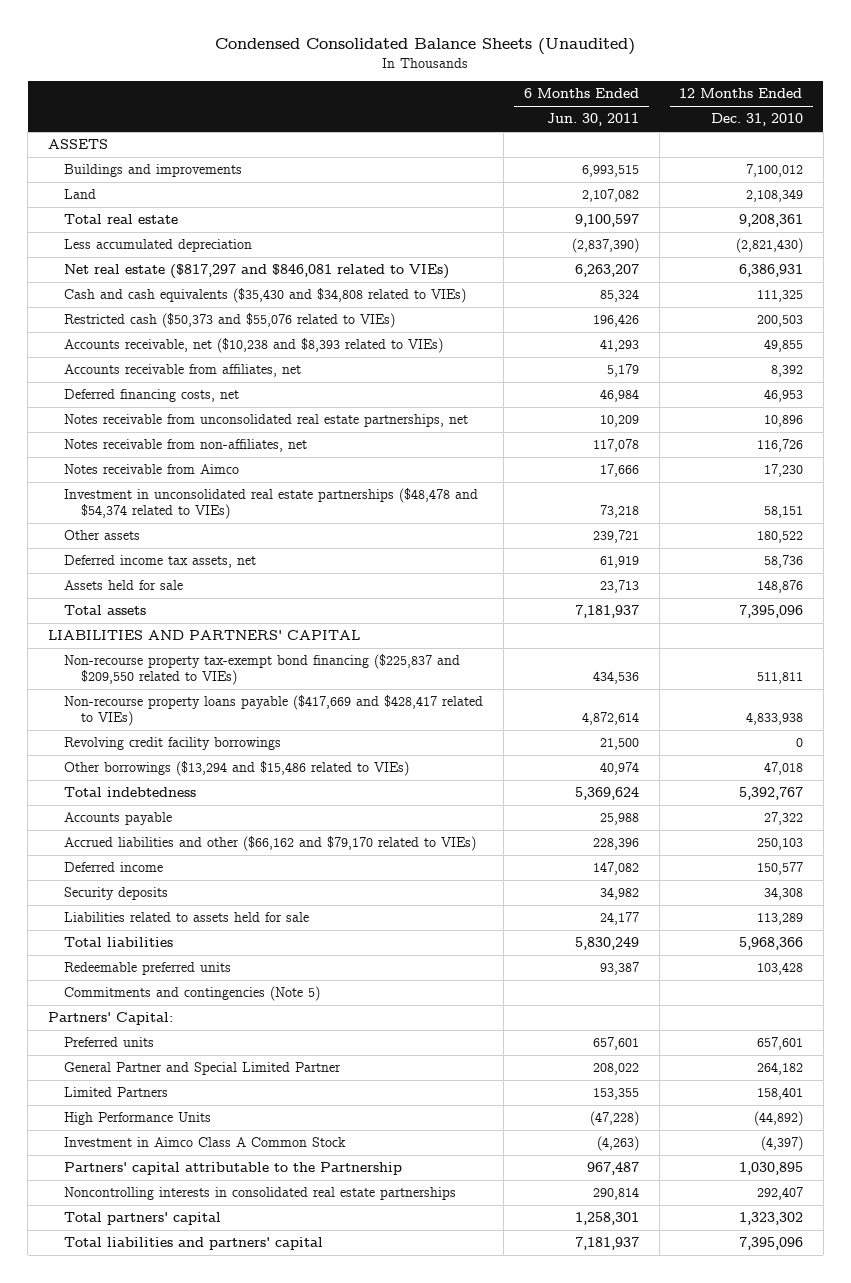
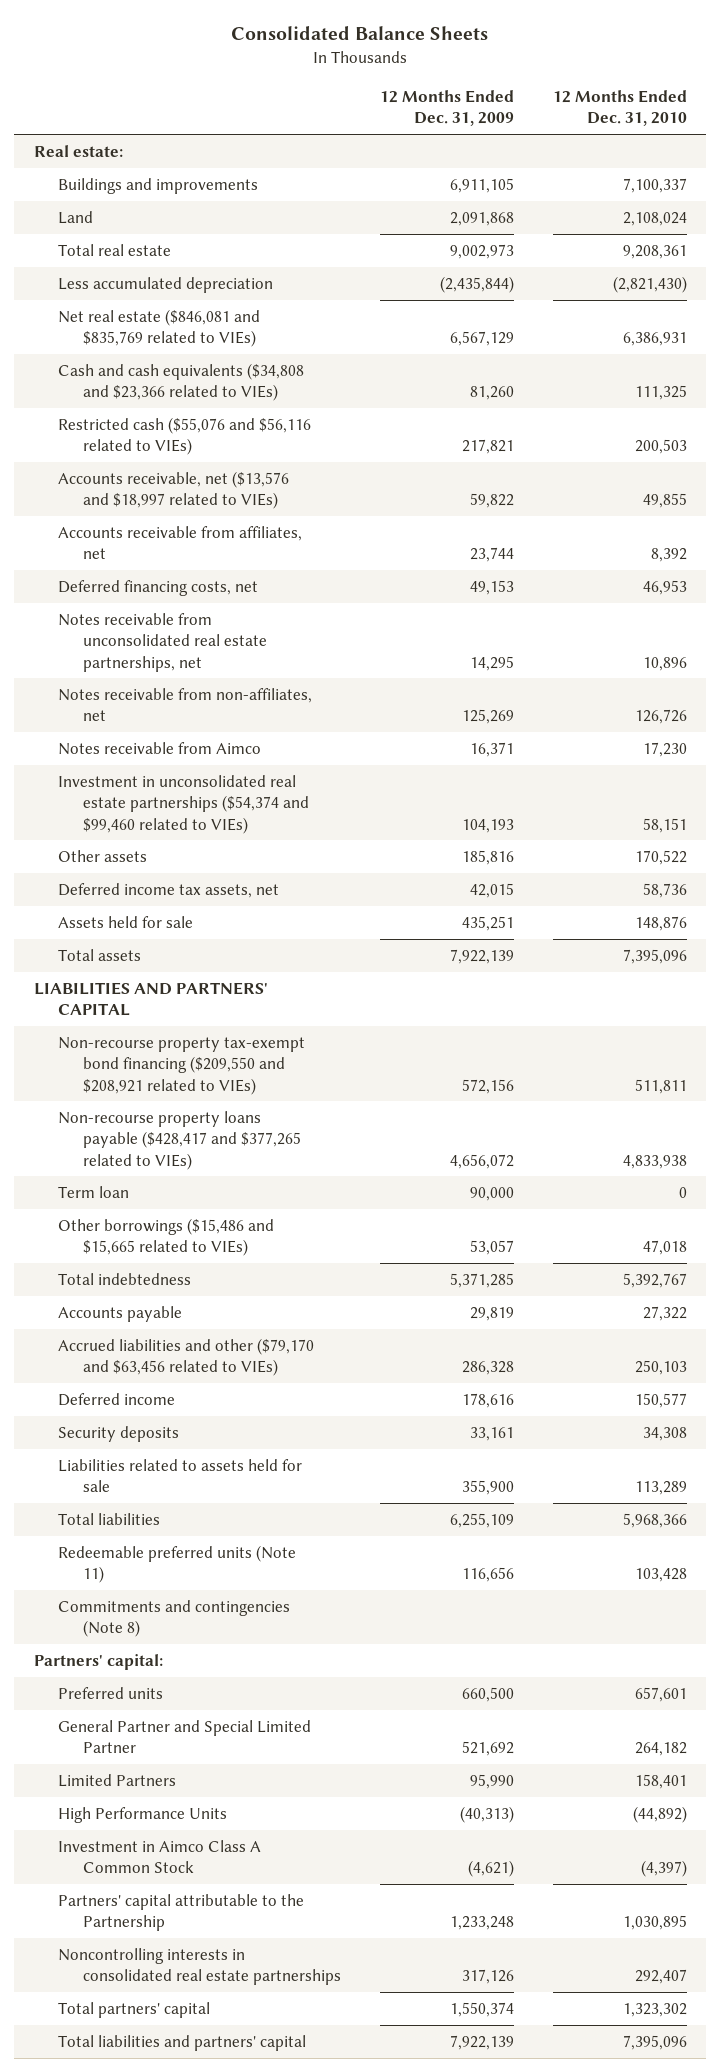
- Condensed Consolidated Balance Sheets (Unaudited)
+ Consolidated Balance Sheets
- | 6 Months Ended Jun. 30, 2011 | 12 Months Ended Dec. 31, 2010
+ | 12 Months Ended Dec. 31, 2009 | 12 Months Ended Dec. 31, 2010
- ASSETS
- Buildings and improvements | 6,993,515 | 7,100,012
- Land | 2,107,082 | 2,108,349
+ Real estate:
+ Buildings and improvements | 6,911,105 | 7,100,337
+ Land | 2,091,868 | 2,108,024
- Net real estate ($817,297 and $846,081 related to VIEs) | 6,263,207 | 6,386,931
- Cash and cash equivalents ($35,430 and $34,808 related to VIEs) | 85,324 | 111,325
- Restricted cash ($50,373 and $55,076 related to VIEs) | 196,426 | 200,503
- Accounts receivable, net ($10,238 and $8,393 related to VIEs) | 41,293 | 49,855
+ Net real estate ($846,081 and $835,769 related to VIEs) | 6,567,129 | 6,386,931
+ Cash and cash equivalents ($34,808 and $23,366 related to VIEs) | 81,260 | 111,325
+ Restricted cash ($55,076 and $56,116 related to VIEs) | 217,821 | 200,503
+ Accounts receivable, net ($13,576 and $18,997 related to VIEs) | 59,822 | 49,855
- Notes receivable from non-affiliates, net | 117,078 | 116,726
+ Notes receivable from non-affiliates, net | 125,269 | 126,726
- Investment in unconsolidated real estate partnerships ($48,478 and $54,374 related to VIEs) | 73,218 | 58,151
- Other assets | 239,721 | 180,522
+ Investment in unconsolidated real estate partnerships ($54,374 and $99,460 related to VIEs) | 104,193 | 58,151
+ Other assets | 185,816 | 170,522
- Non-recourse property tax-exempt bond financing ($225,837 and $209,550 related to VIEs) | 434,536 | 511,811
- Non-recourse property loans payable ($417,669 and $428,417 related to VIEs) | 4,872,614 | 4,833,938
- Revolving credit facility borrowings | 21,500 | 0
- Other borrowings ($13,294 and $15,486 related to VIEs) | 40,974 | 47,018
+ Non-recourse property tax-exempt bond financing ($209,550 and $208,921 related to VIEs) | 572,156 | 511,811
+ Non-recourse property loans payable ($428,417 and $377,265 related to VIEs) | 4,656,072 | 4,833,938
+ Term loan | 90,000 | 0
+ Other borrowings ($15,486 and $15,665 related to VIEs) | 53,057 | 47,018
- Accrued liabilities and other ($66,162 and $79,170 related to VIEs) | 228,396 | 250,103
+ Accrued liabilities and other ($79,170 and $63,456 related to VIEs) | 286,328 | 250,103
- Redeemable preferred units | 93,387 | 103,428
- Commitments and contingencies (Note 5)
- Partners' Capital:
+ Redeemable preferred units (Note 11) | 116,656 | 103,428
+ Commitments and contingencies (Note 8)
+ Partners' capital:

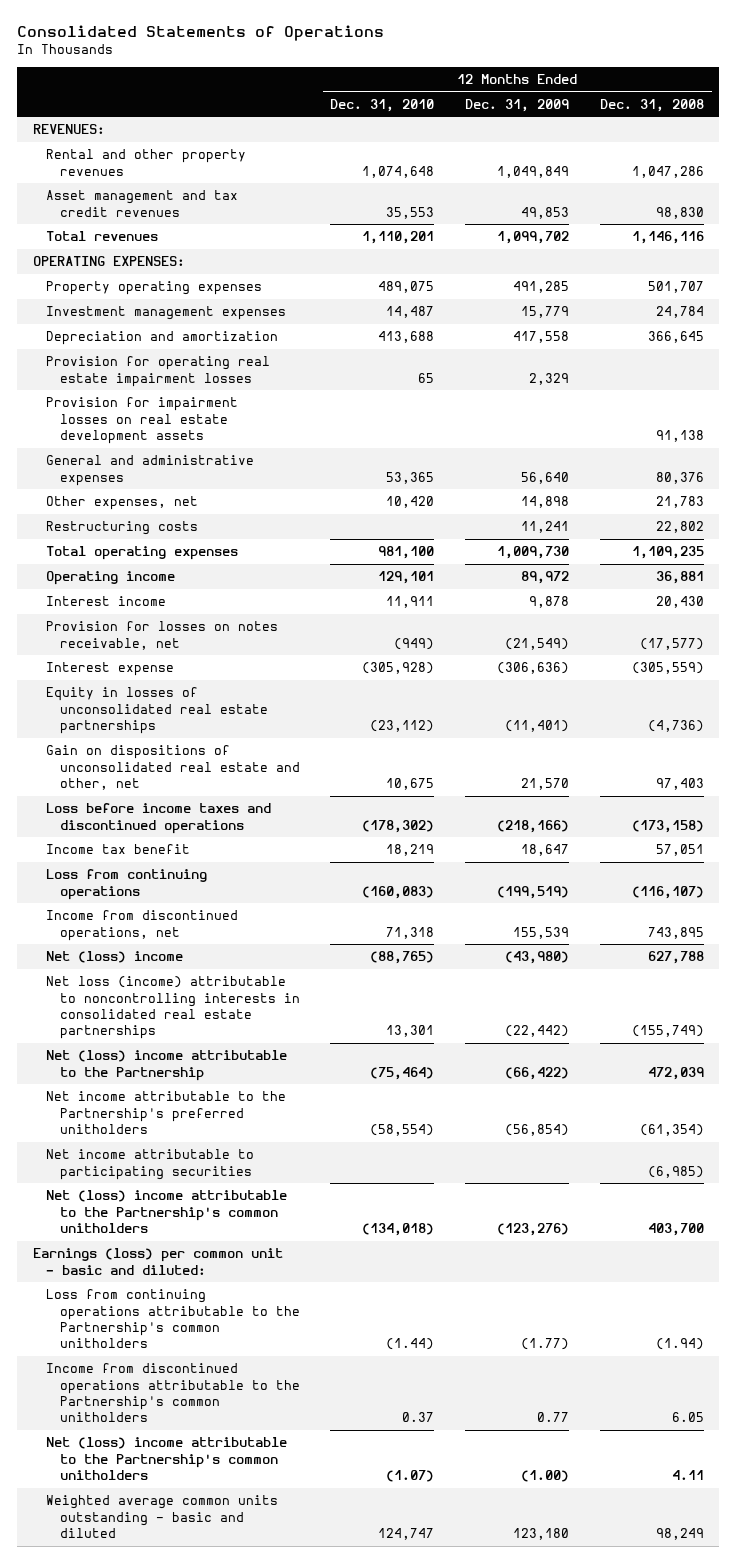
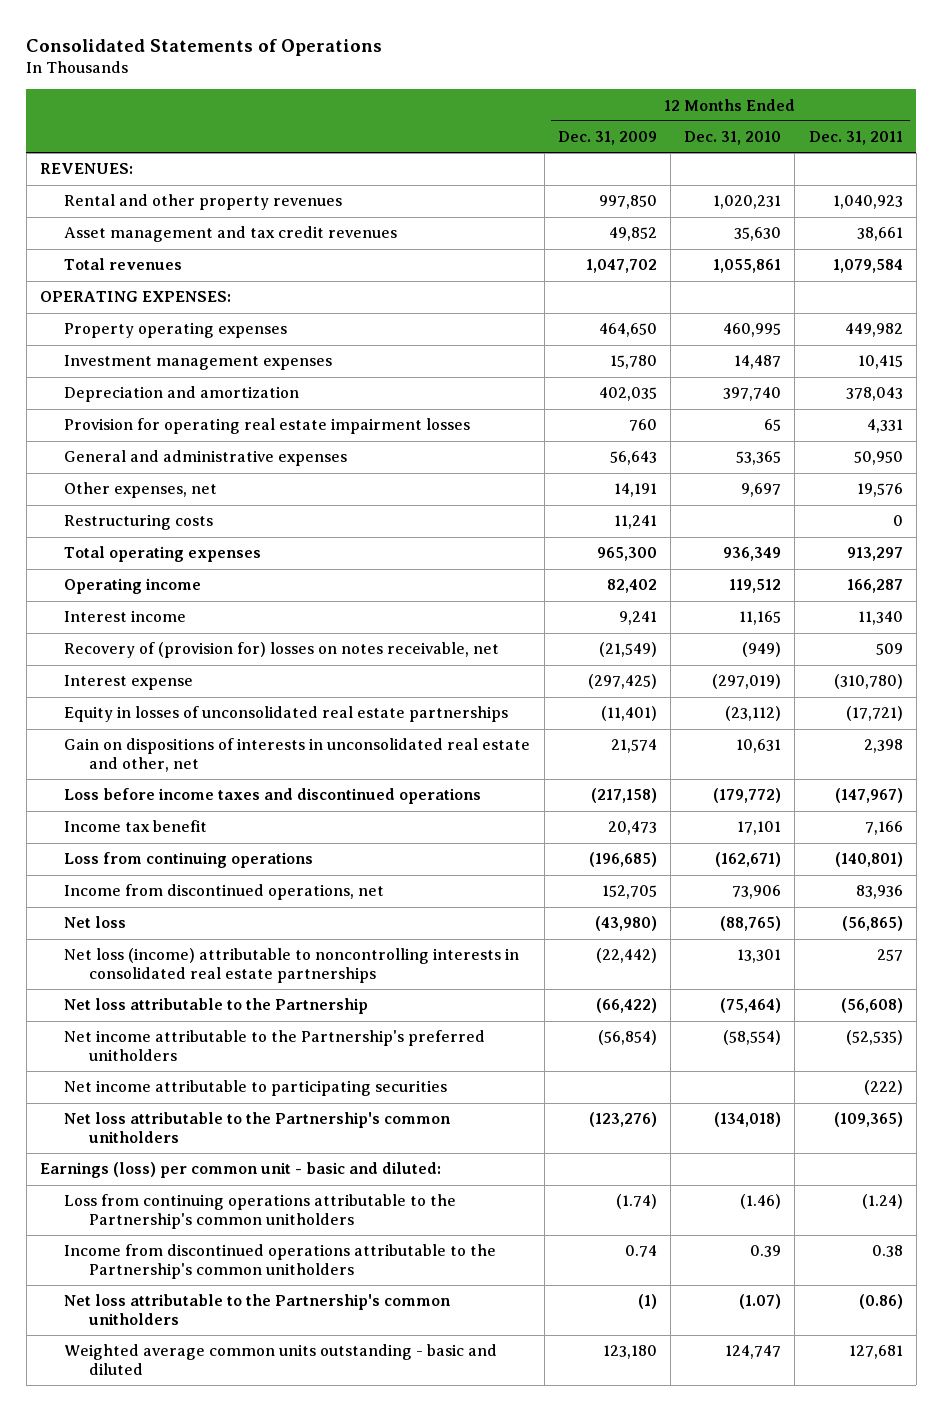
- | 12 Months Ended Dec. 31, 2010 | 12 Months Ended Dec. 31, 2009 | 12 Months Ended Dec. 31, 2008
+ | 12 Months Ended Dec. 31, 2009 | 12 Months Ended Dec. 31, 2010 | 12 Months Ended Dec. 31, 2011
- Rental and other property revenues | 1,074,648 | 1,049,849 | 1,047,286
- Asset management and tax credit revenues | 35,553 | 49,853 | 98,830
- Total revenues | 1,110,201 | 1,099,702 | 1,146,116
+ Rental and other property revenues | 997,850 | 1,020,231 | 1,040,923
+ Asset management and tax credit revenues | 49,852 | 35,630 | 38,661
+ Total revenues | 1,047,702 | 1,055,861 | 1,079,584
- Property operating expenses | 489,075 | 491,285 | 501,707
- Investment management expenses | 14,487 | 15,779 | 24,784
- Depreciation and amortization | 413,688 | 417,558 | 366,645
- Provision for operating real estate impairment losses | 65 | 2,329 |
- Provision for impairment losses on real estate development assets | | | 91,138
- General and administrative expenses | 53,365 | 56,640 | 80,376
- Other expenses, net | 10,420 | 14,898 | 21,783
+ Property operating expenses | 464,650 | 460,995 | 449,982
+ Investment management expenses | 15,780 | 14,487 | 10,415
+ Depreciation and amortization | 402,035 | 397,740 | 378,043
+ Provision for operating real estate impairment losses | 760 | 65 | 4,331
+ General and administrative expenses | 56,643 | 53,365 | 50,950
+ Other expenses, net | 14,191 | 9,697 | 19,576
- Total operating expenses | 981,100 | 1,009,730 | 1,109,235
- Operating income | 129,101 | 89,972 | 36,881
- Interest income | 11,911 | 9,878 | 20,430
- Provision for losses on notes receivable, net | (949) | (21,549) | (17,577)
- Interest expense | (305,928) | (306,636) | (305,559)
+ Total operating expenses | 965,300 | 936,349 | 913,297
+ Operating income | 82,402 | 119,512 | 166,287
+ Interest income | 9,241 | 11,165 | 11,340
+ Recovery of (provision for) losses on notes receivable, net | (21,549) | (949) | 509
+ Interest expense | (297,425) | (297,019) | (310,780)
- Gain on dispositions of unconsolidated real estate and other, net | 10,675 | 21,570 | 97,403
- Loss before income taxes and discontinued operations | (178,302) | (218,166) | (173,158)
- Income tax benefit | 18,219 | 18,647 | 57,051
- Loss from continuing operations | (160,083) | (199,519) | (116,107)
- Income from discontinued operations, net | 71,318 | 155,539 | 743,895
- Net (loss) income | (88,765) | (43,980) | 627,788
+ Gain on dispositions of interests in unconsolidated real estate and other, net | 21,574 | 10,631 | 2,398
+ Loss before income taxes and discontinued operations | (217,158) | (179,772) | (147,967)
+ Income tax benefit | 20,473 | 17,101 | 7,166
+ Loss from continuing operations | (196,685) | (162,671) | (140,801)
+ Income from discontinued operations, net | 152,705 | 73,906 | 83,936
+ Net loss | (43,980) | (88,765) | (56,865)
- Net (loss) income attributable to the Partnership | (75,464) | (66,422) | 472,039
+ Net loss attributable to the Partnership | (66,422) | (75,464) | (56,608)
- Net (loss) income attributable to the Partnership's common unitholders | (134,018) | (123,276) | 403,700
+ Net loss attributable to the Partnership's common unitholders | (123,276) | (134,018) | (109,365)
- Loss from continuing operations attributable to the Partnership's common unitholders | (1.44) | (1.77) | (1.94)
- Income from discontinued operations attributable to the Partnership's common unitholders | 0.37 | 0.77 | 6.05
- Net (loss) income attributable to the Partnership's common unitholders | (1.07) | (1.00) | 4.11
+ Loss from continuing operations attributable to the Partnership's common unitholders | (1.74) | (1.46) | (1.24)
+ Income from discontinued operations attributable to the Partnership's common unitholders | 0.74 | 0.39 | 0.38
+ Net loss attributable to the Partnership's common unitholders | (1) | (1.07) | (0.86)

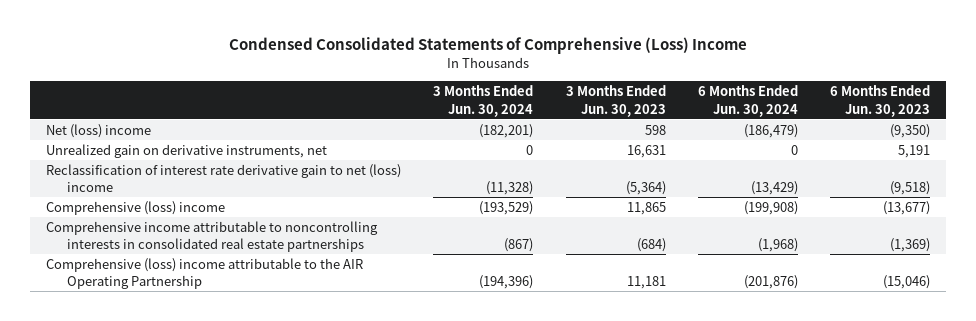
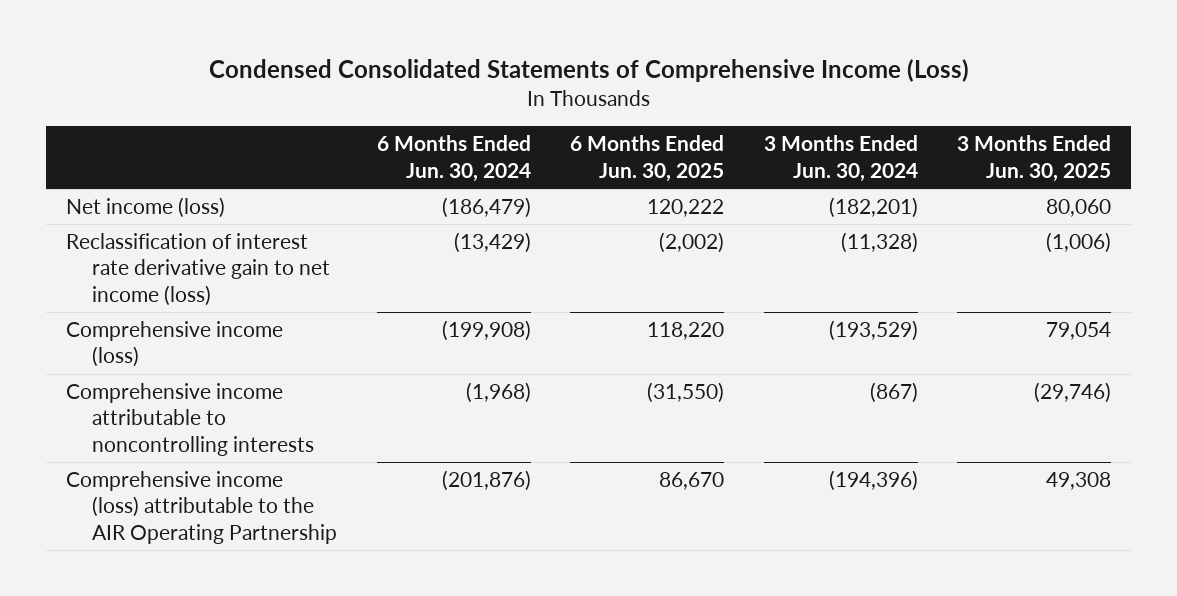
- Condensed Consolidated Statements of Comprehensive (Loss) Income
+ Condensed Consolidated Statements of Comprehensive Income (Loss)
- | 3 Months Ended Jun. 30, 2024 | 3 Months Ended Jun. 30, 2023 | 6 Months Ended Jun. 30, 2024 | 6 Months Ended Jun. 30, 2023
+ | 6 Months Ended Jun. 30, 2024 | 6 Months Ended Jun. 30, 2025 | 3 Months Ended Jun. 30, 2024 | 3 Months Ended Jun. 30, 2025
- Net (loss) income | (182,201) | 598 | (186,479) | (9,350)
- Unrealized gain on derivative instruments, net | 0 | 16,631 | 0 | 5,191
- Reclassification of interest rate derivative gain to net (loss) income | (11,328) | (5,364) | (13,429) | (9,518)
- Comprehensive (loss) income | (193,529) | 11,865 | (199,908) | (13,677)
- Comprehensive income attributable to noncontrolling interests in consolidated real estate partnerships | (867) | (684) | (1,968) | (1,369)
- Comprehensive (loss) income attributable to the AIR Operating Partnership | (194,396) | 11,181 | (201,876) | (15,046)
+ Net income (loss) | (186,479) | 120,222 | (182,201) | 80,060
+ Reclassification of interest rate derivative gain to net income (loss) | (13,429) | (2,002) | (11,328) | (1,006)
+ Comprehensive income (loss) | (199,908) | 118,220 | (193,529) | 79,054
+ Comprehensive income attributable to noncontrolling interests | (1,968) | (31,550) | (867) | (29,746)
+ Comprehensive income (loss) attributable to the AIR Operating Partnership | (201,876) | 86,670 | (194,396) | 49,308

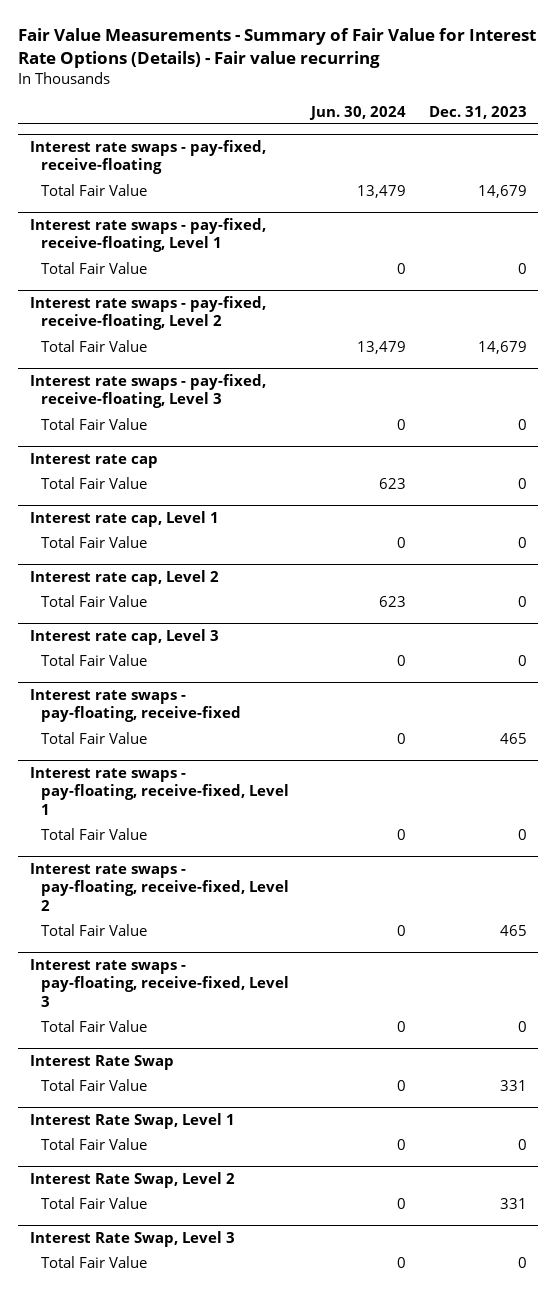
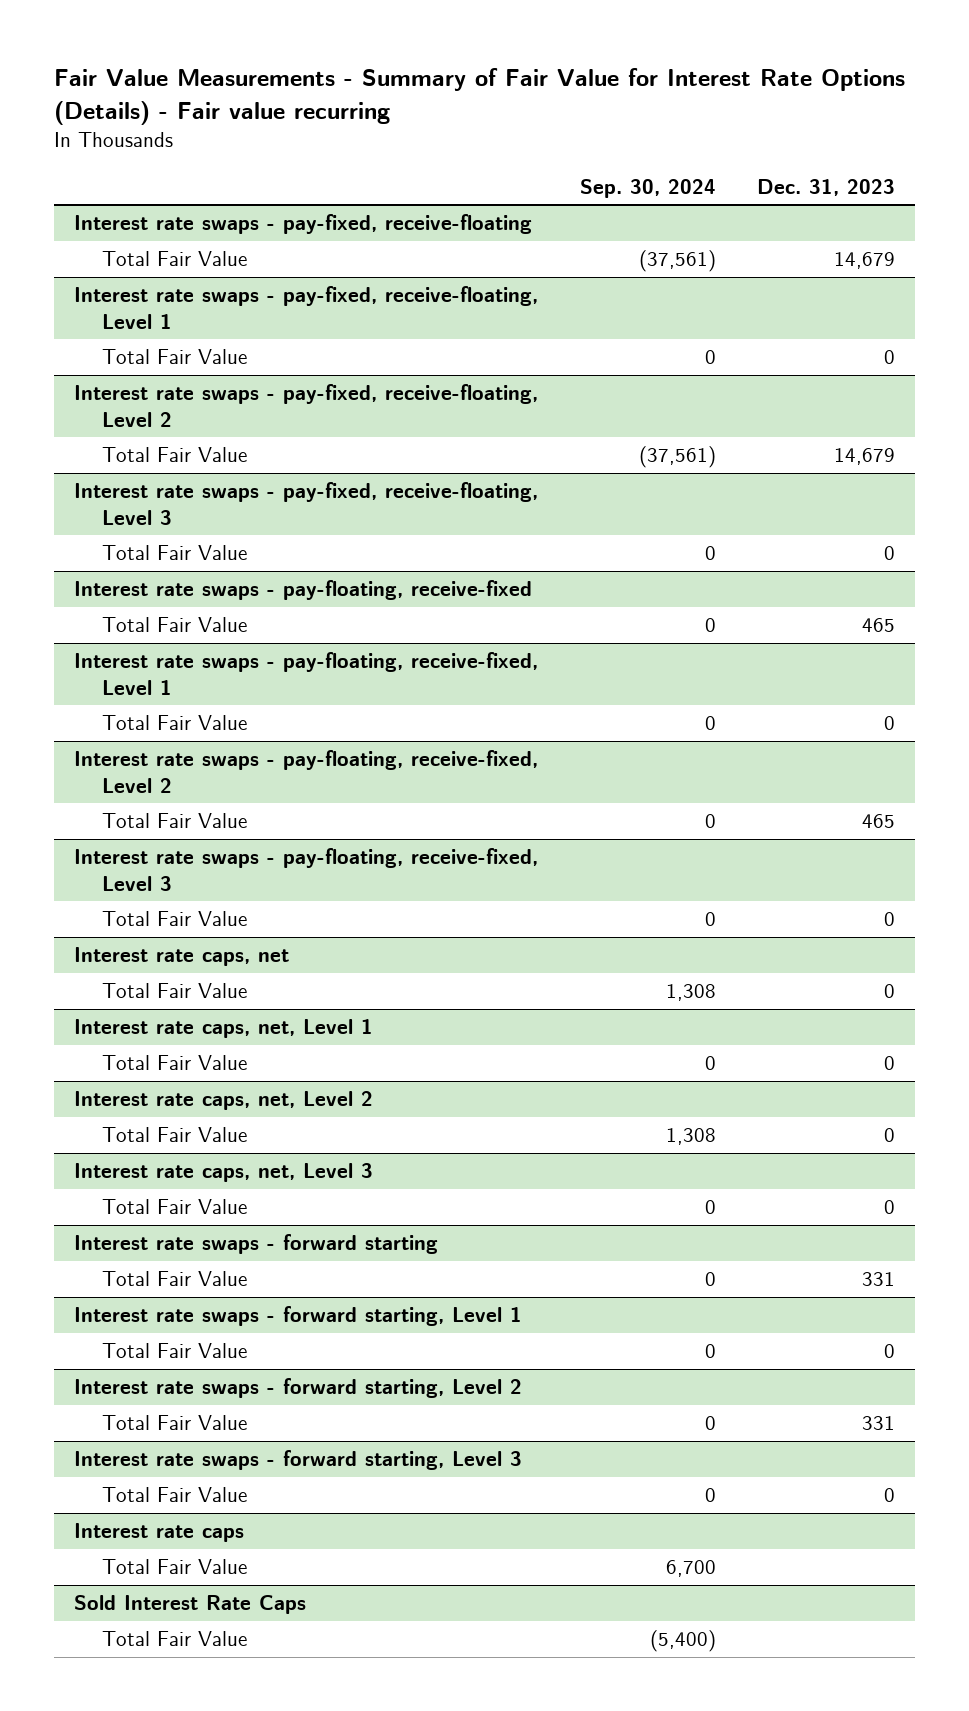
- | Jun. 30, 2024 | Dec. 31, 2023
+ | Sep. 30, 2024 | Dec. 31, 2023
- Interest rate cap
- Total Fair Value | 623 | 0
- Interest rate cap, Level 1
- Total Fair Value | 0 | 0
- Interest rate cap, Level 2
- Total Fair Value | 623 | 0
- Interest rate cap, Level 3
- Total Fair Value | 0 | 0
- Interest Rate Swap
+ Interest rate caps, net
+ Total Fair Value | 1,308 | 0
+ Interest rate caps, net, Level 1
+ Total Fair Value | 0 | 0
+ Interest rate caps, net, Level 2
+ Total Fair Value | 1,308 | 0
+ Interest rate caps, net, Level 3
+ Total Fair Value | 0 | 0
+ Interest rate swaps - forward starting
- Interest Rate Swap, Level 1
+ Interest rate swaps - forward starting, Level 1
- Interest Rate Swap, Level 2
+ Interest rate swaps - forward starting, Level 2
- Interest Rate Swap, Level 3
+ Interest rate swaps - forward starting, Level 3
+ Interest rate caps
+ Total Fair Value | 6,700 |
+ Sold Interest Rate Caps
+ Total Fair Value | (5,400) |

